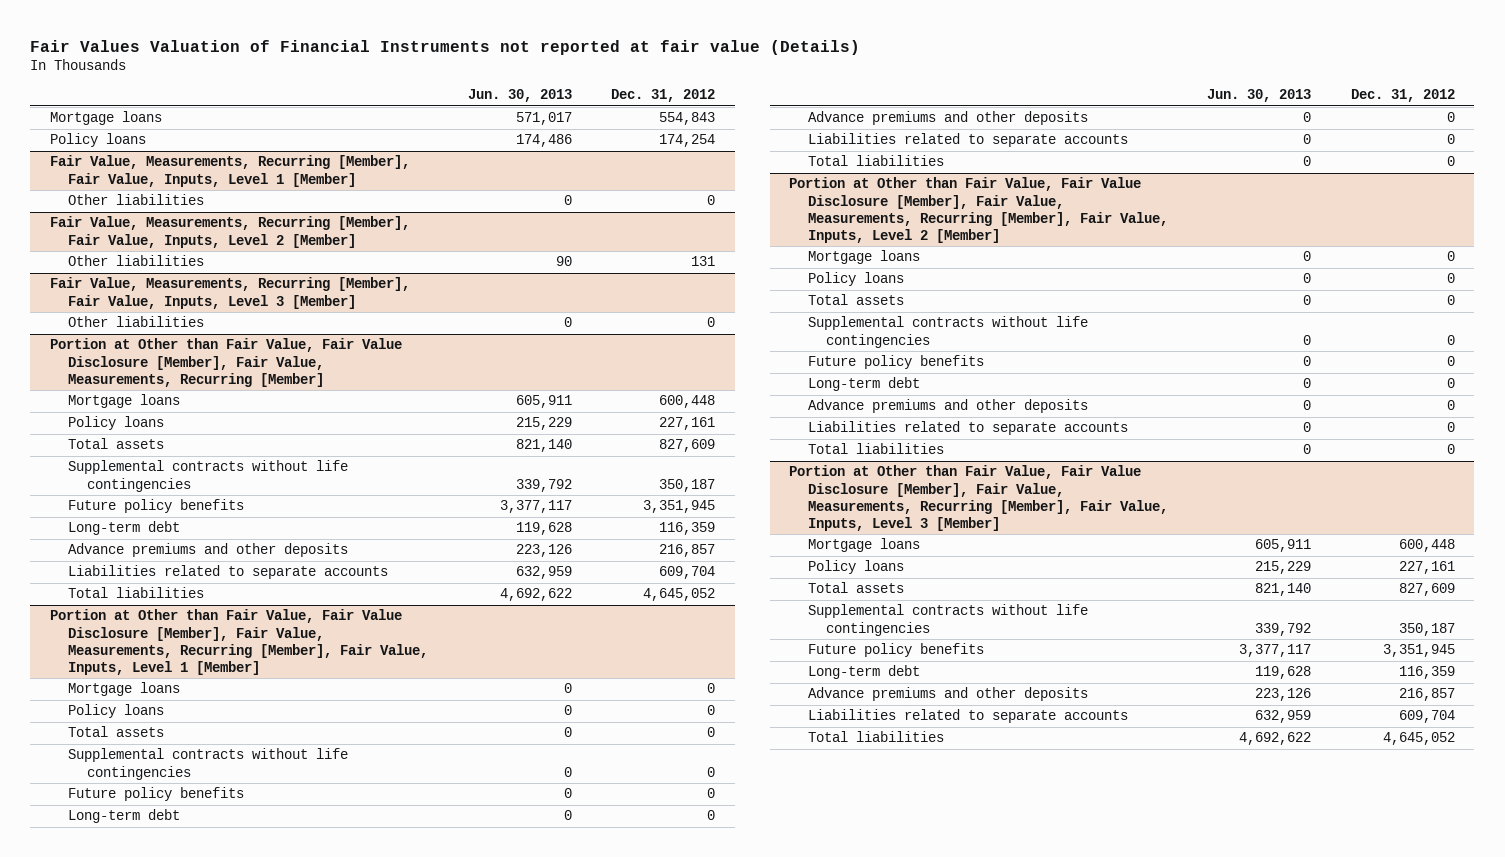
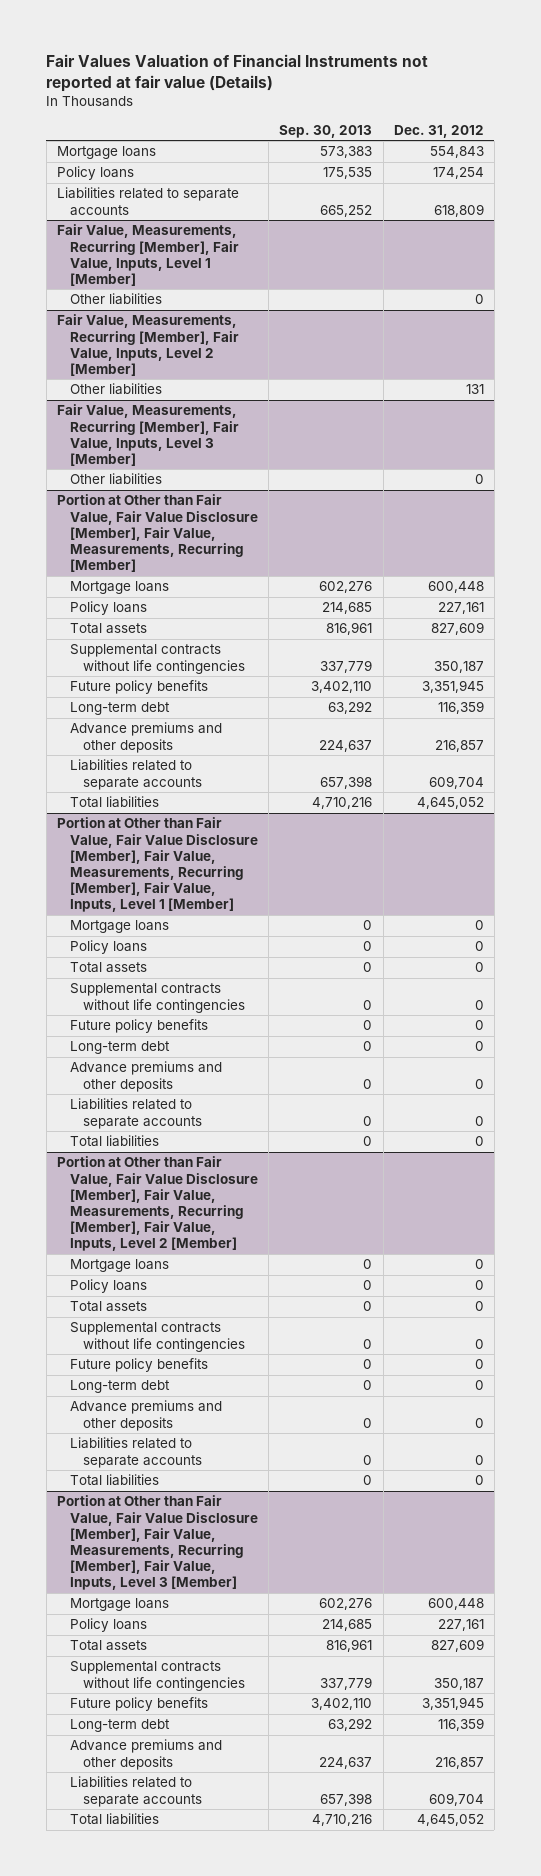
- | Jun. 30, 2013 | Dec. 31, 2012
+ | Sep. 30, 2013 | Dec. 31, 2012
+ Liabilities related to separate accounts | 665,252 | 618,809

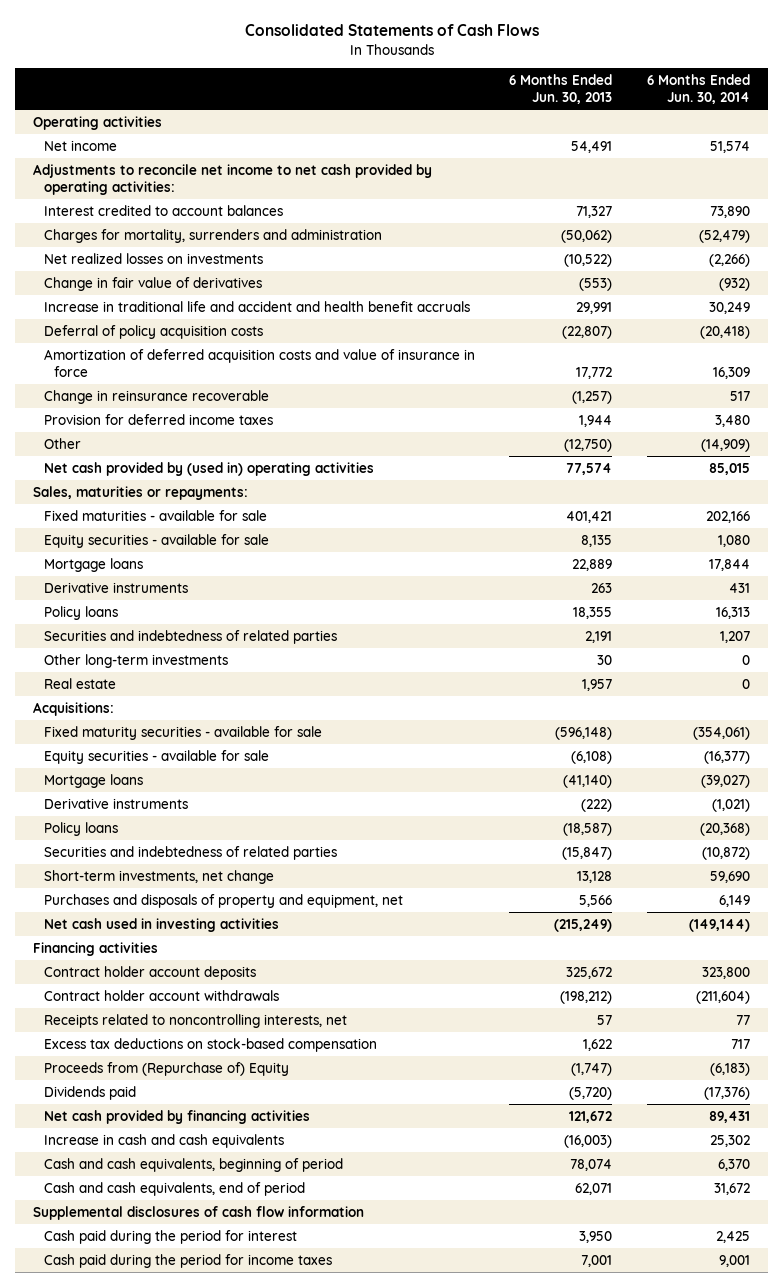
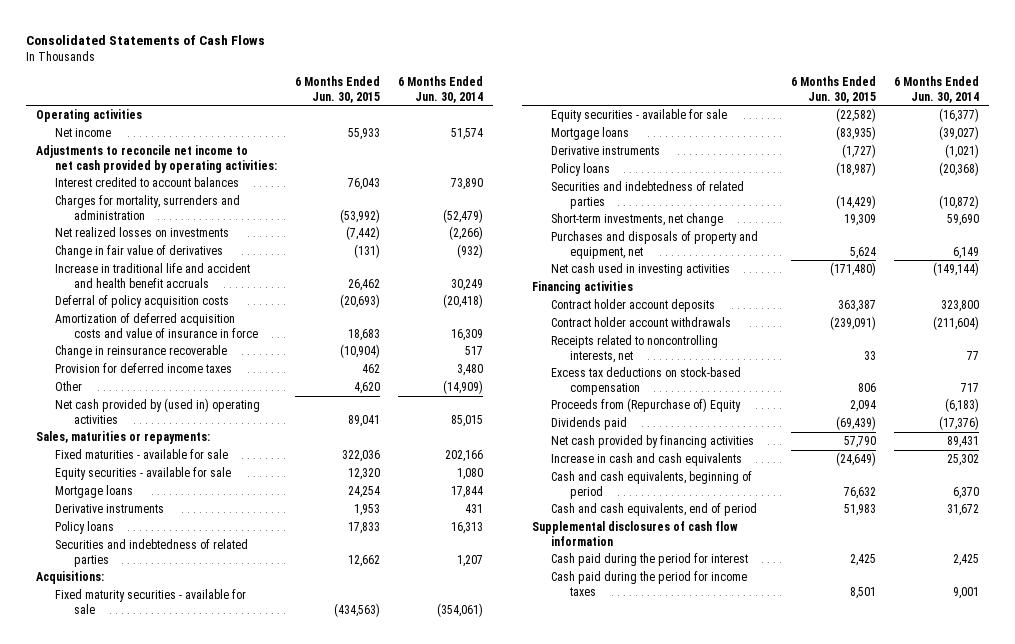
- | 6 Months Ended Jun. 30, 2013 | 6 Months Ended Jun. 30, 2014
+ | 6 Months Ended Jun. 30, 2015 | 6 Months Ended Jun. 30, 2014
- Other long-term investments | 30 | 0
- Real estate | 1,957 | 0

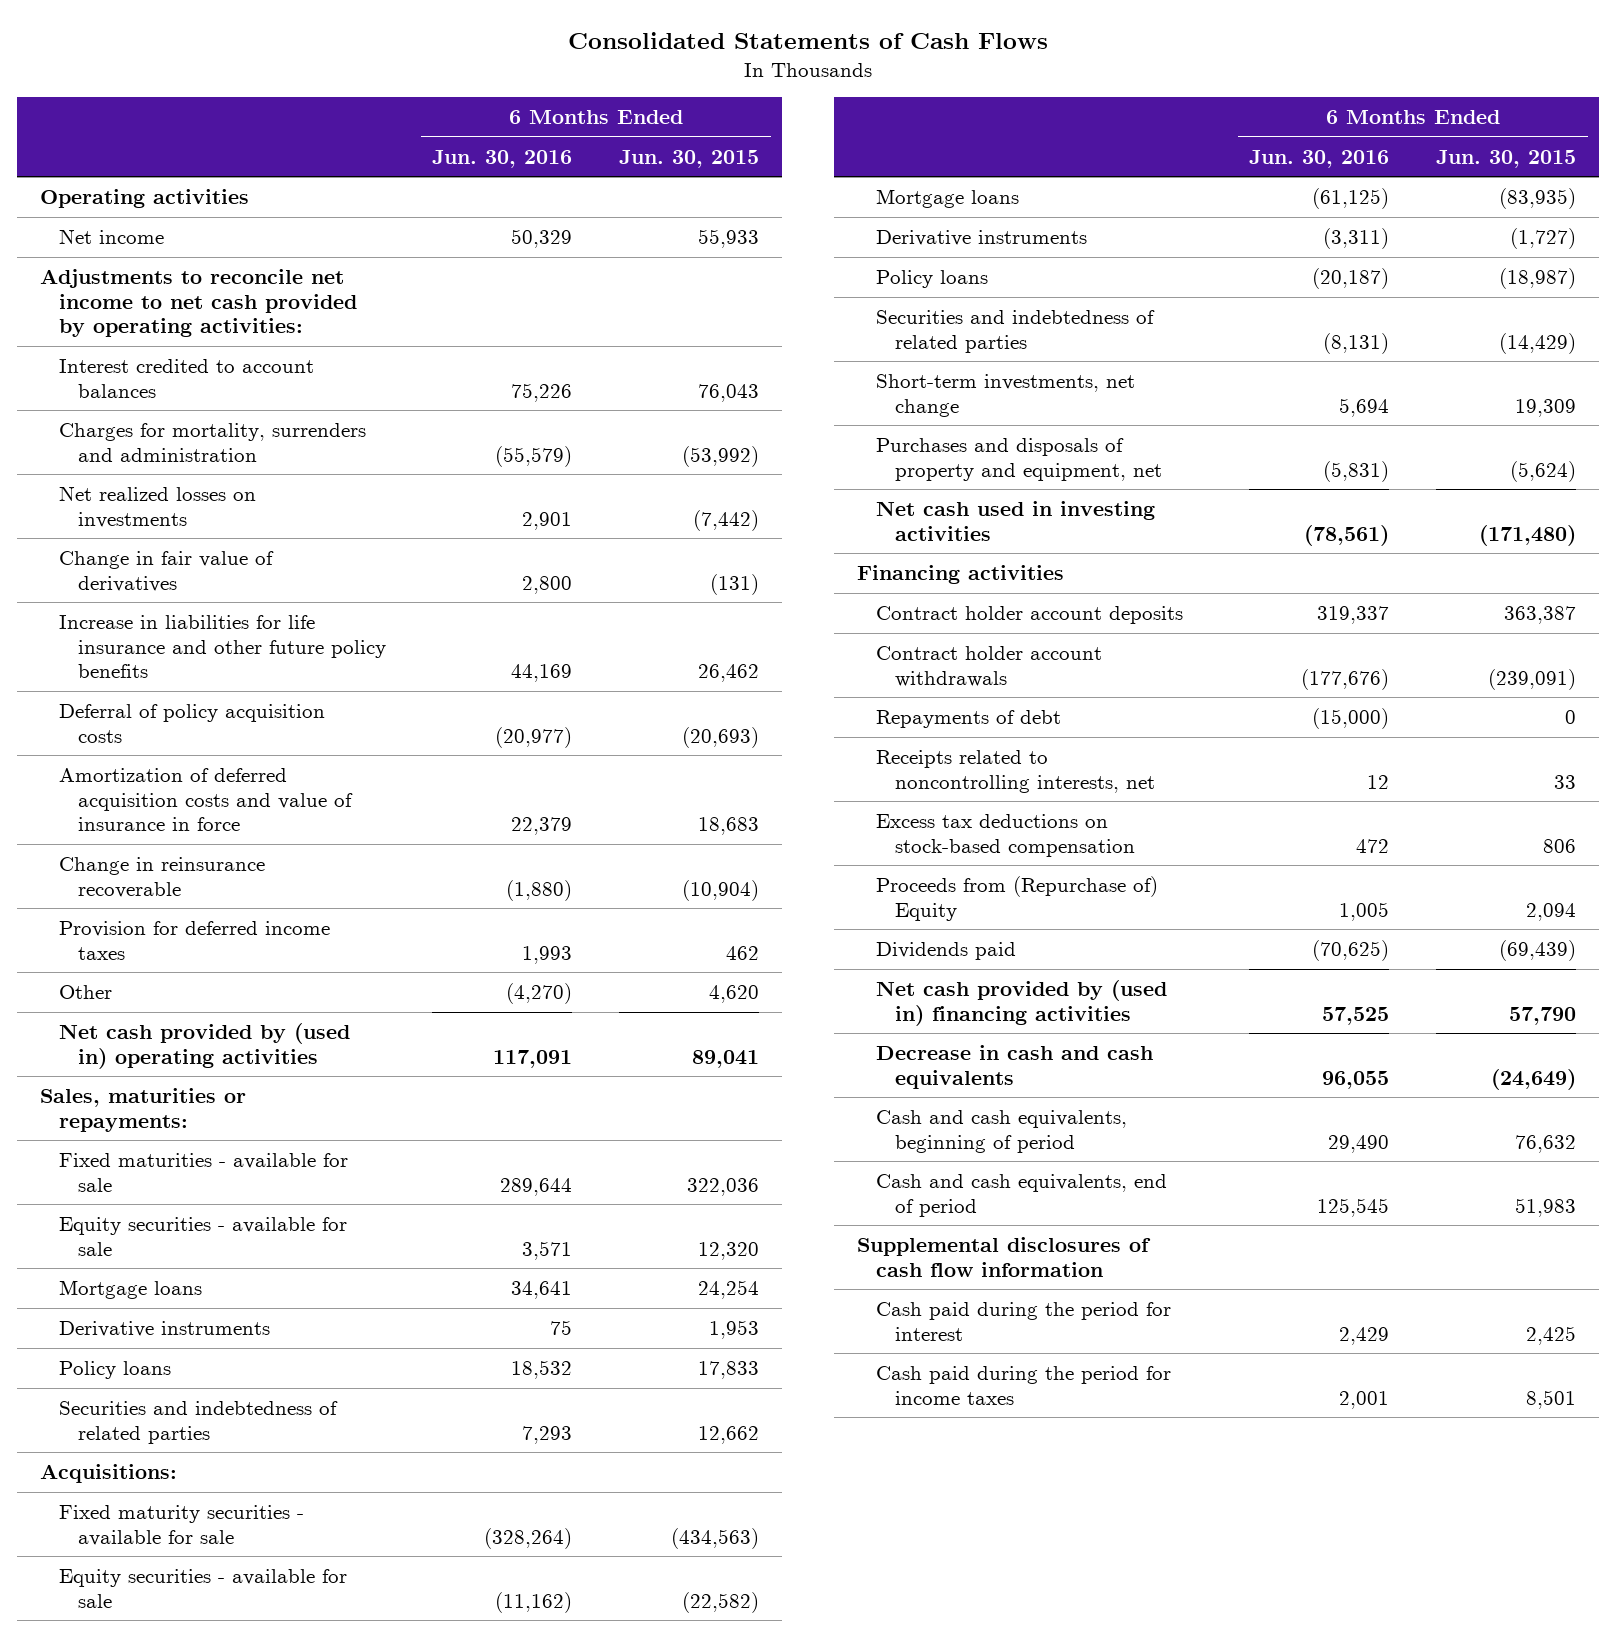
- | 6 Months Ended Jun. 30, 2015 | 6 Months Ended Jun. 30, 2014
+ | 6 Months Ended Jun. 30, 2016 | 6 Months Ended Jun. 30, 2015
- Increase in traditional life and accident and health benefit accruals | 26,462 | 30,249
+ Increase in liabilities for life insurance and other future policy benefits | 44,169 | 26,462
- Purchases and disposals of property and equipment, net | 5,624 | 6,149
+ Purchases and disposals of property and equipment, net | (5,831) | (5,624)
+ Repayments of debt | (15,000) | 0
- Net cash provided by financing activities | 57,790 | 89,431
- Increase in cash and cash equivalents | (24,649) | 25,302
+ Net cash provided by (used in) financing activities | 57,525 | 57,790
+ Decrease in cash and cash equivalents | 96,055 | (24,649)

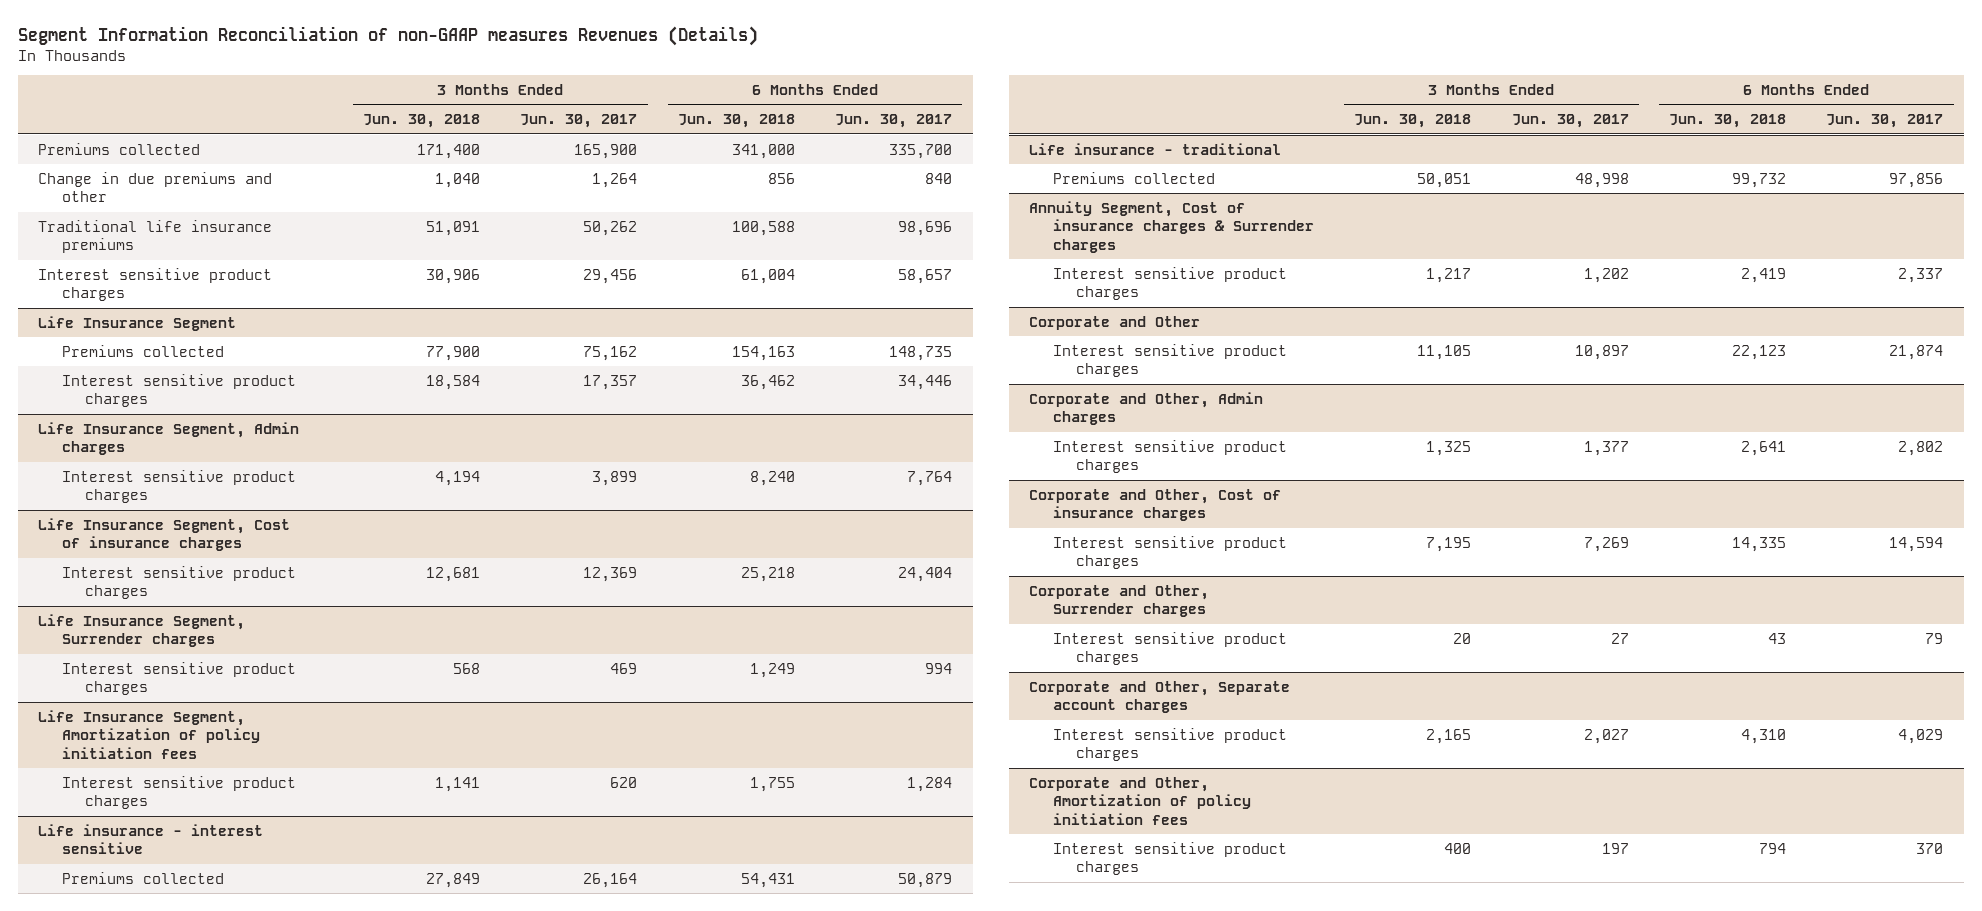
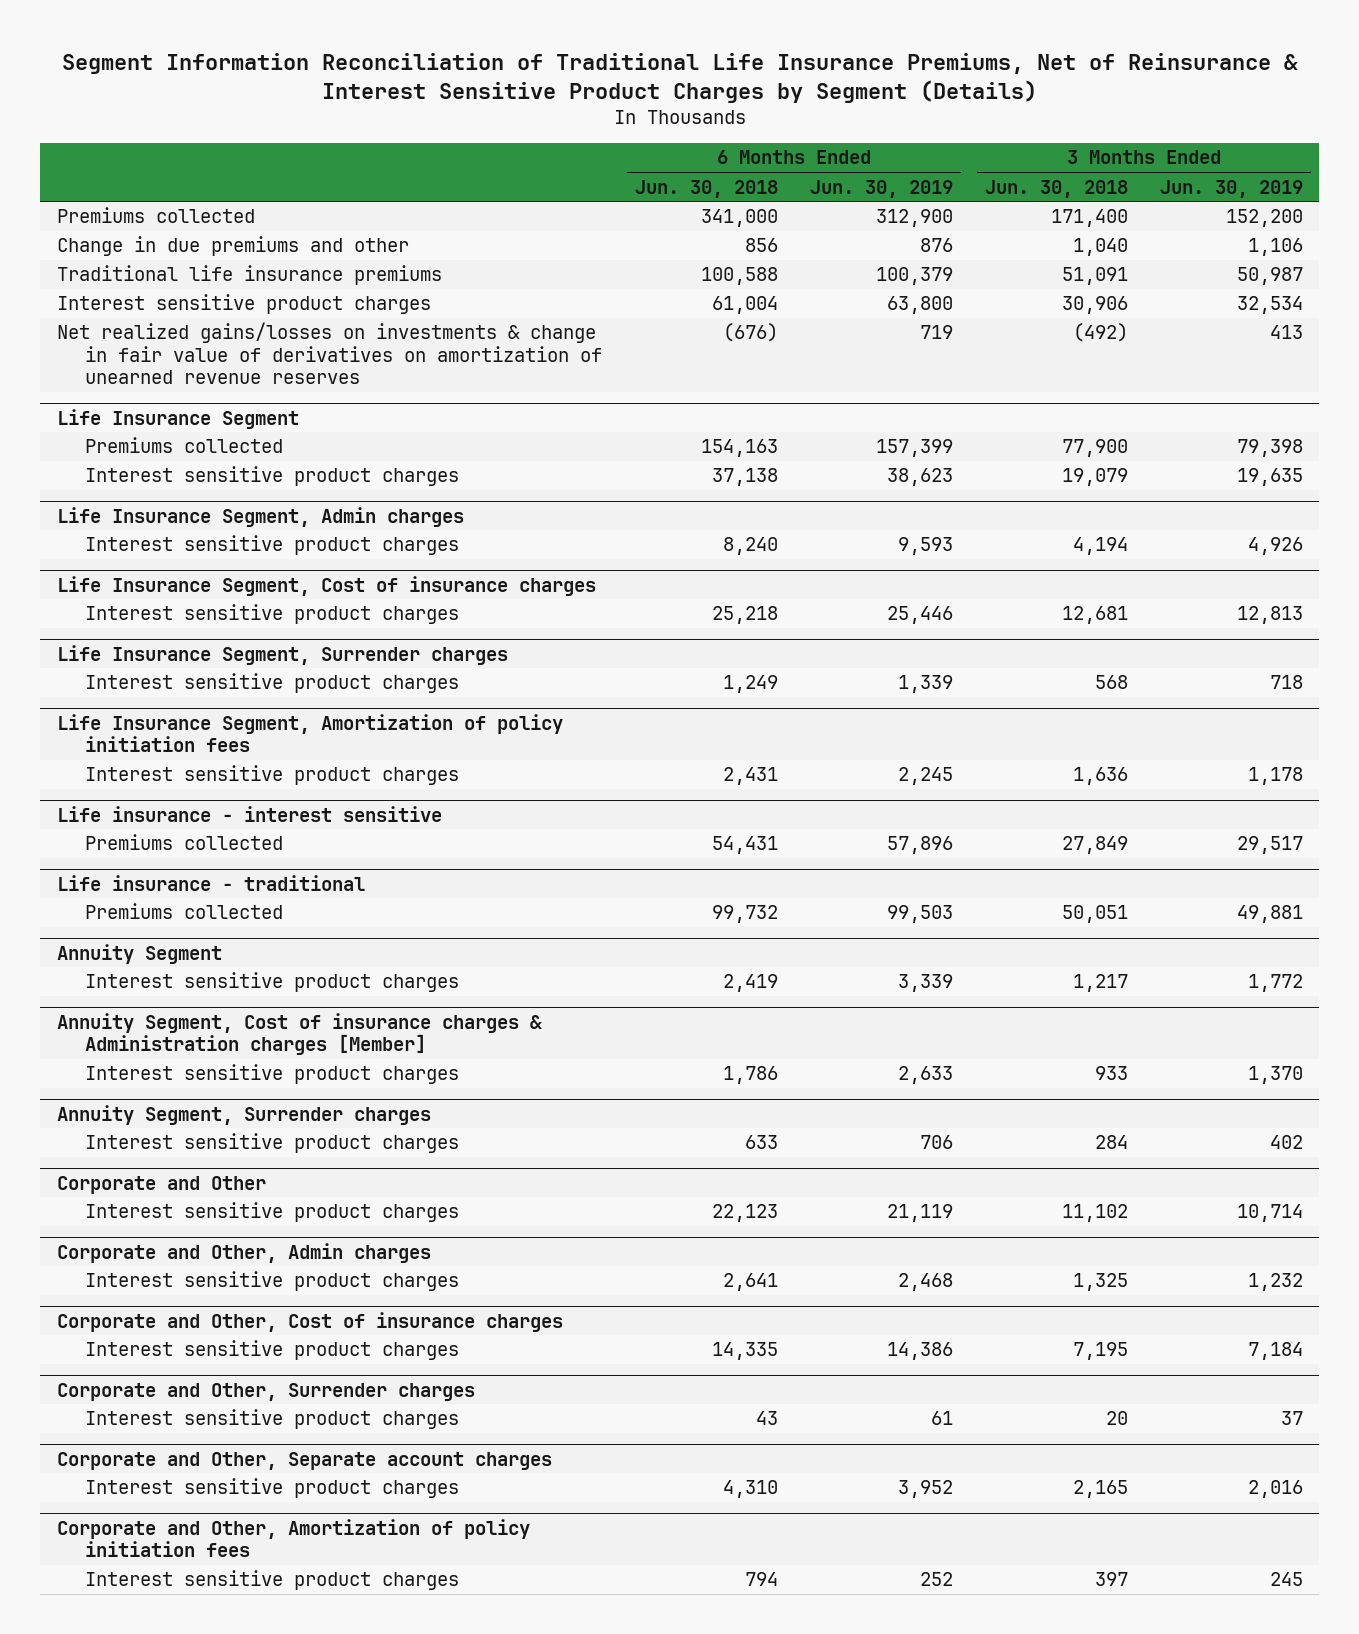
- Segment Information Reconciliation of non-GAAP measures Revenues (Details)
+ Segment Information Reconciliation of Traditional Life Insurance Premiums, Net of Reinsurance & Interest Sensitive Product Charges by Segment (Details)
- | 3 Months Ended Jun. 30, 2018 | 3 Months Ended Jun. 30, 2017 | 6 Months Ended Jun. 30, 2018 | 6 Months Ended Jun. 30, 2017
+ | 6 Months Ended Jun. 30, 2018 | 6 Months Ended Jun. 30, 2019 | 3 Months Ended Jun. 30, 2018 | 3 Months Ended Jun. 30, 2019
+ Net realized gains/losses on investments & change in fair value of derivatives on amortization of unearned revenue reserves | (676) | 719 | (492) | 413
@ Life Insurance Segment
- Interest sensitive product charges | 18,584 | 17,357 | 36,462 | 34,446
+ Interest sensitive product charges | 37,138 | 38,623 | 19,079 | 19,635
@ Life Insurance Segment, Amortization of policy initiation fees
- Interest sensitive product charges | 1,141 | 620 | 1,755 | 1,284
+ Interest sensitive product charges | 2,431 | 2,245 | 1,636 | 1,178
- Annuity Segment, Cost of insurance charges & Surrender charges
+ Annuity Segment
+ Annuity Segment, Cost of insurance charges & Administration charges [Member]
+ Interest sensitive product charges | 1,786 | 2,633 | 933 | 1,370
+ Annuity Segment, Surrender charges
+ Interest sensitive product charges | 633 | 706 | 284 | 402
@ Corporate and Other
- Interest sensitive product charges | 11,105 | 10,897 | 22,123 | 21,874
+ Interest sensitive product charges | 22,123 | 21,119 | 11,102 | 10,714
@ Corporate and Other, Amortization of policy initiation fees
- Interest sensitive product charges | 400 | 197 | 794 | 370
+ Interest sensitive product charges | 794 | 252 | 397 | 245

